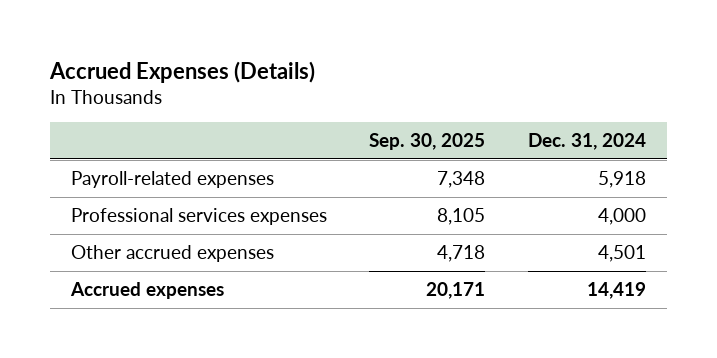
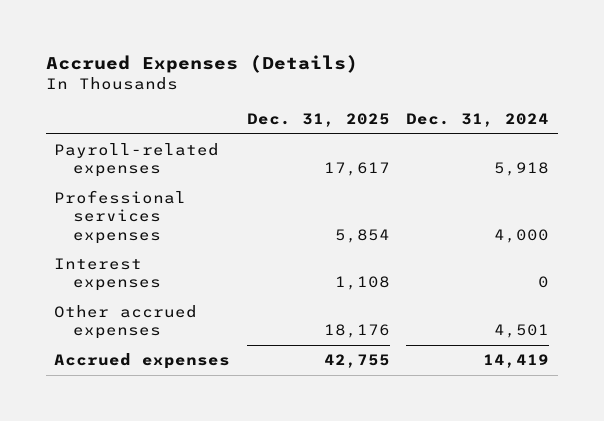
- | Sep. 30, 2025 | Dec. 31, 2024
+ | Dec. 31, 2025 | Dec. 31, 2024
+ Interest expenses | 1,108 | 0

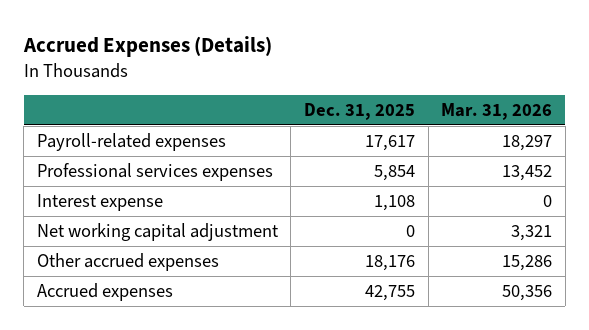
- | Dec. 31, 2025 | Dec. 31, 2024
+ | Dec. 31, 2025 | Mar. 31, 2026
- Interest expenses | 1,108 | 0
+ Interest expense | 1,108 | 0
+ Net working capital adjustment | 0 | 3,321

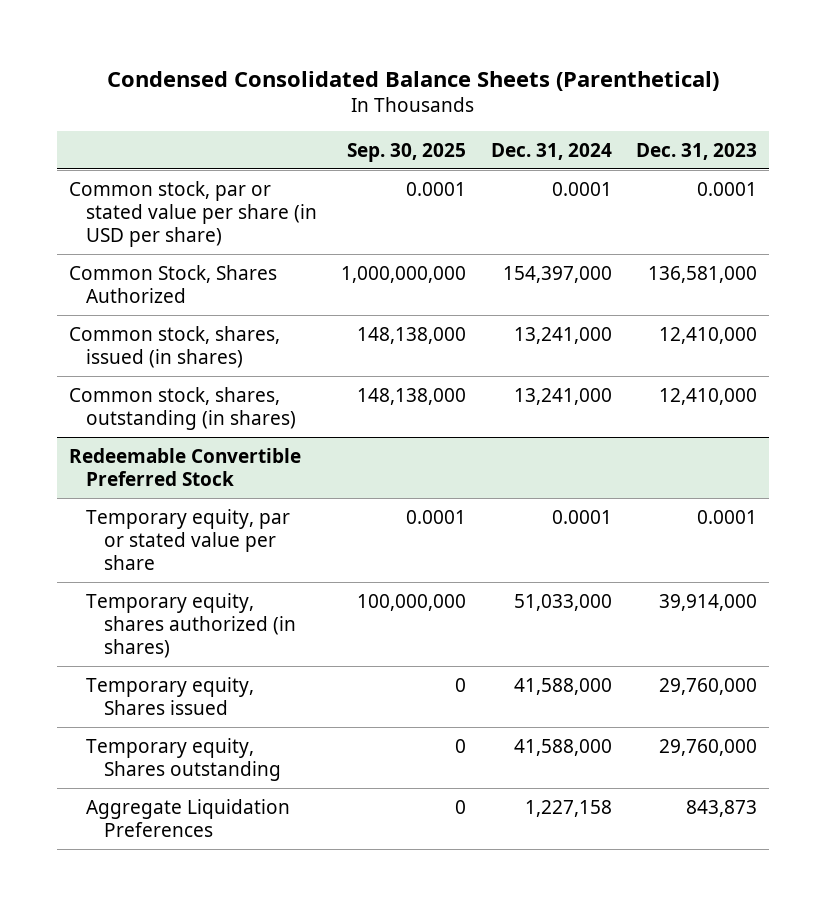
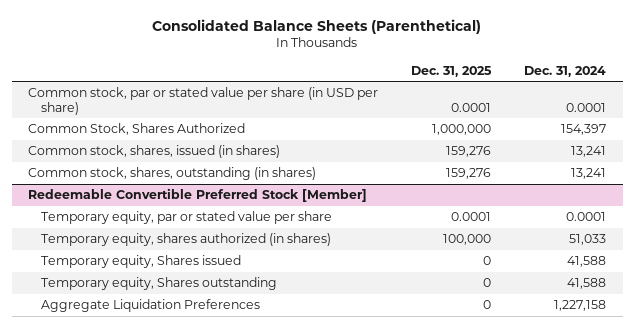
- Condensed Consolidated Balance Sheets (Parenthetical)
+ Consolidated Balance Sheets (Parenthetical)
- | Sep. 30, 2025 | Dec. 31, 2024 | Dec. 31, 2023
+ | Dec. 31, 2025 | Dec. 31, 2024
- Common Stock, Shares Authorized | 1,000,000,000 | 154,397,000 | 136,581,000
- Common stock, shares, issued (in shares) | 148,138,000 | 13,241,000 | 12,410,000
- Common stock, shares, outstanding (in shares) | 148,138,000 | 13,241,000 | 12,410,000
- Redeemable Convertible Preferred Stock
+ Common Stock, Shares Authorized | 1,000,000 | 154,397
+ Common stock, shares, issued (in shares) | 159,276 | 13,241
+ Common stock, shares, outstanding (in shares) | 159,276 | 13,241
+ Redeemable Convertible Preferred Stock [Member]
- Temporary equity, shares authorized (in shares) | 100,000,000 | 51,033,000 | 39,914,000
- Temporary equity, Shares issued | 0 | 41,588,000 | 29,760,000
- Temporary equity, Shares outstanding | 0 | 41,588,000 | 29,760,000
+ Temporary equity, shares authorized (in shares) | 100,000 | 51,033
+ Temporary equity, Shares issued | 0 | 41,588
+ Temporary equity, Shares outstanding | 0 | 41,588

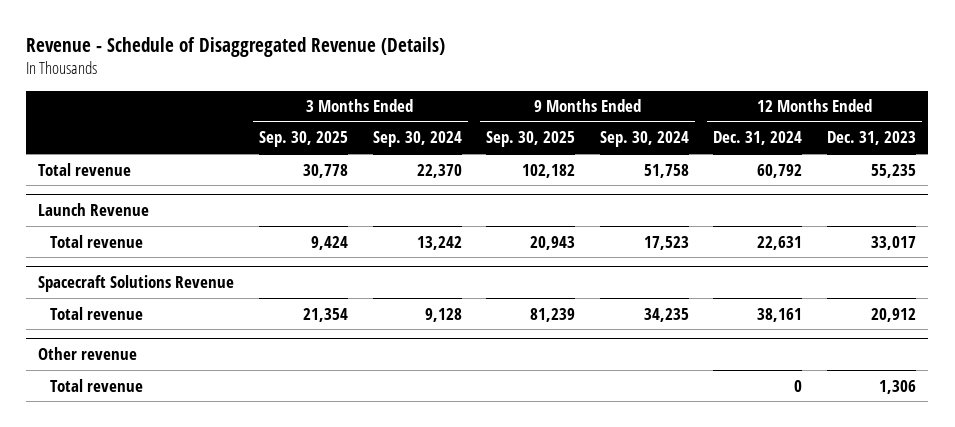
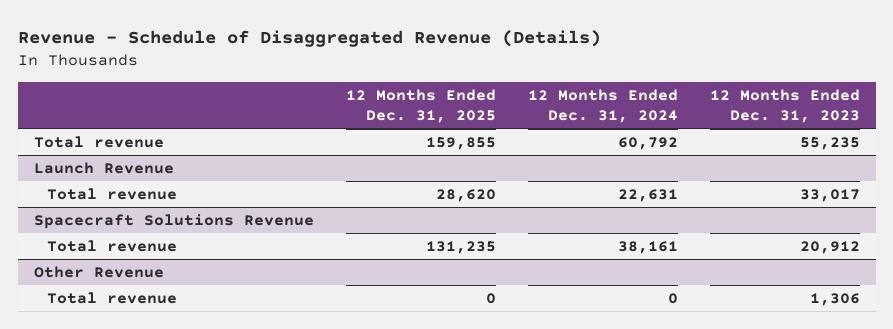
- | 3 Months Ended Sep. 30, 2025 | 3 Months Ended Sep. 30, 2024 | 9 Months Ended Sep. 30, 2025 | 9 Months Ended Sep. 30, 2024 | 12 Months Ended Dec. 31, 2024 | 12 Months Ended Dec. 31, 2023
+ | 12 Months Ended Dec. 31, 2025 | 12 Months Ended Dec. 31, 2024 | 12 Months Ended Dec. 31, 2023
- Other revenue
+ Other Revenue

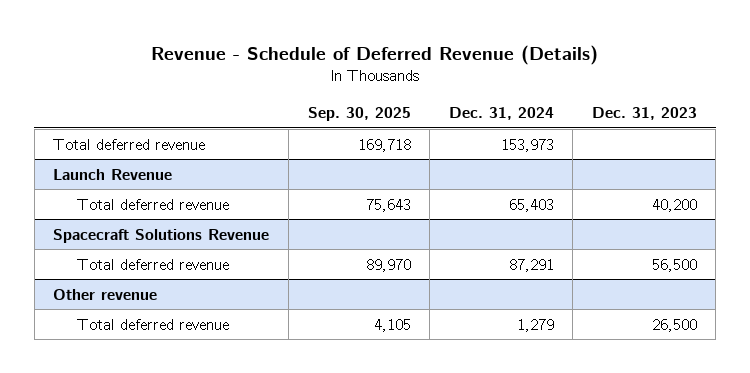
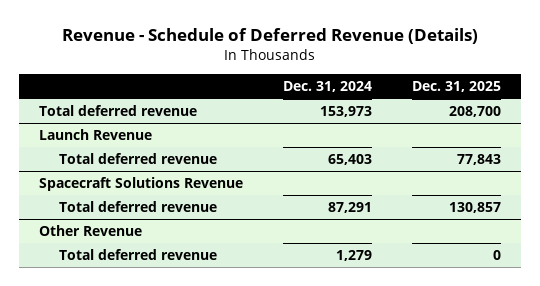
- | Sep. 30, 2025 | Dec. 31, 2024 | Dec. 31, 2023
+ | Dec. 31, 2024 | Dec. 31, 2025
- Other revenue
+ Other Revenue

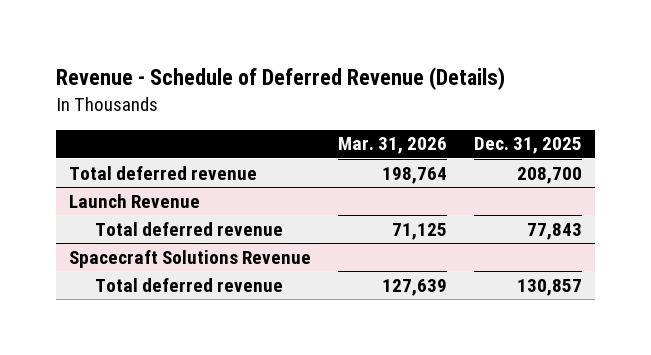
- | Dec. 31, 2024 | Dec. 31, 2025
+ | Mar. 31, 2026 | Dec. 31, 2025
- Other Revenue
- Total deferred revenue | 1,279 | 0

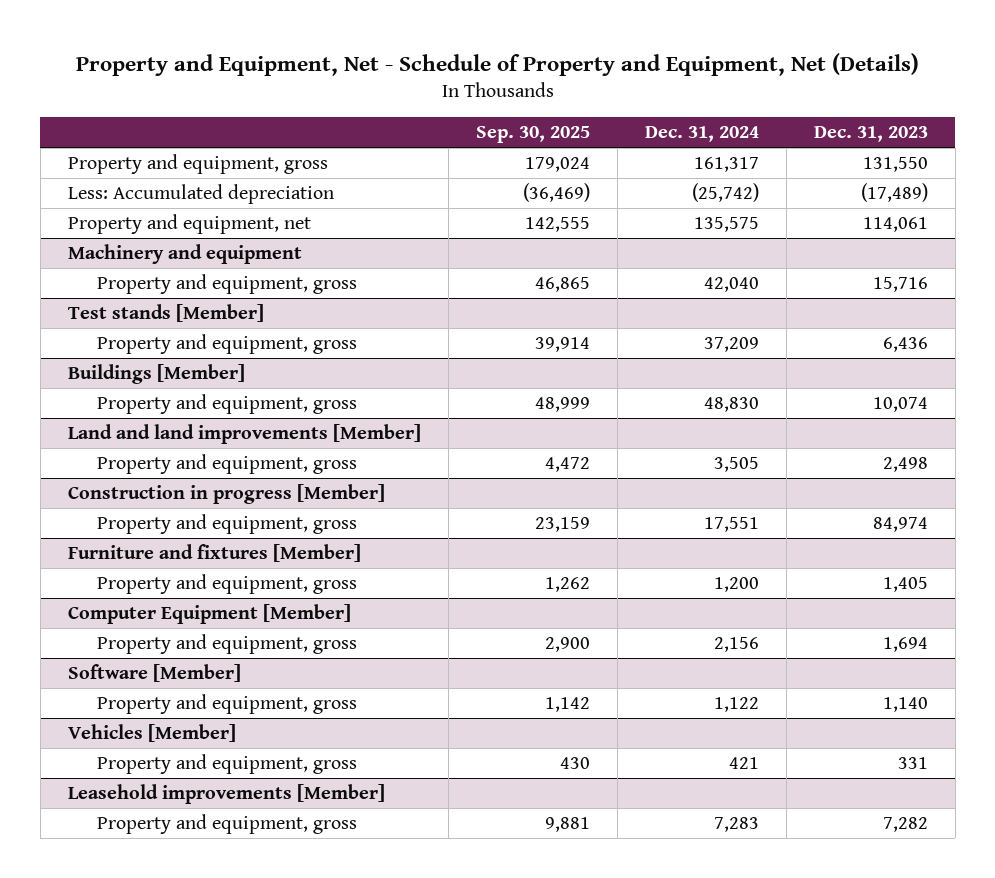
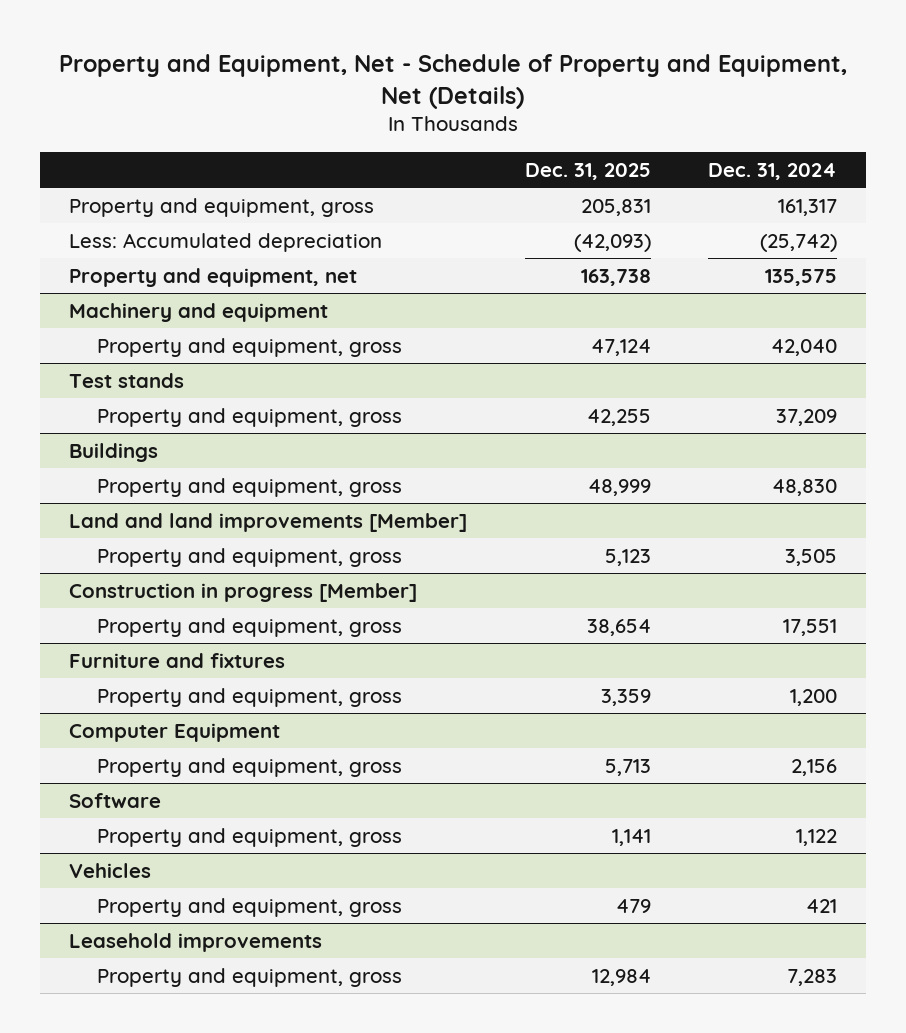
- | Sep. 30, 2025 | Dec. 31, 2024 | Dec. 31, 2023
+ | Dec. 31, 2025 | Dec. 31, 2024
- Test stands [Member]
+ Test stands
- Buildings [Member]
+ Buildings
- Furniture and fixtures [Member]
+ Furniture and fixtures
- Computer Equipment [Member]
+ Computer Equipment
- Software [Member]
+ Software
- Vehicles [Member]
+ Vehicles
- Leasehold improvements [Member]
+ Leasehold improvements

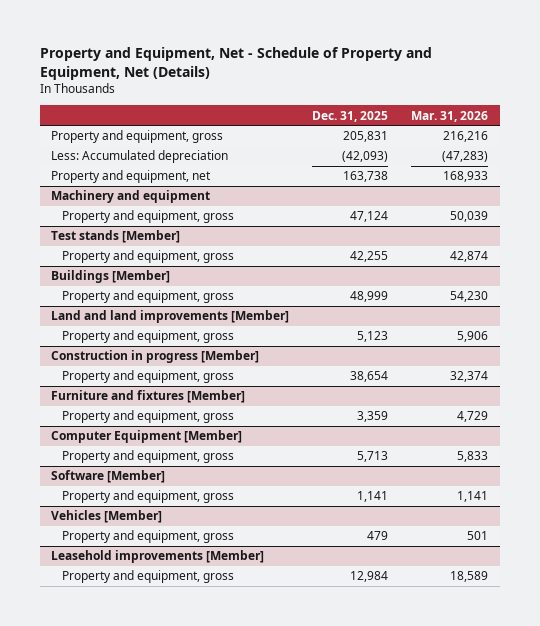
- | Dec. 31, 2025 | Dec. 31, 2024
+ | Dec. 31, 2025 | Mar. 31, 2026
- Test stands
+ Test stands [Member]
- Buildings
+ Buildings [Member]
- Furniture and fixtures
+ Furniture and fixtures [Member]
- Computer Equipment
+ Computer Equipment [Member]
- Software
+ Software [Member]
- Vehicles
+ Vehicles [Member]
- Leasehold improvements
+ Leasehold improvements [Member]

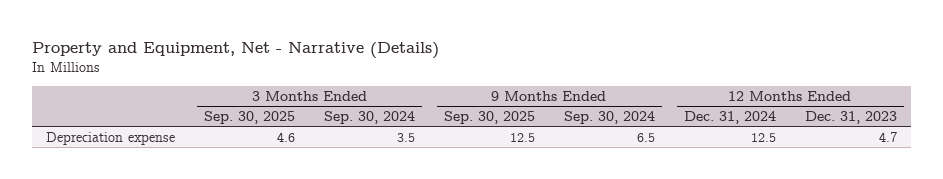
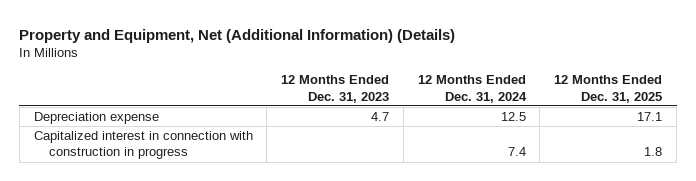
- Property and Equipment, Net - Narrative (Details)
+ Property and Equipment, Net (Additional Information) (Details)
- | 3 Months Ended Sep. 30, 2025 | 3 Months Ended Sep. 30, 2024 | 9 Months Ended Sep. 30, 2025 | 9 Months Ended Sep. 30, 2024 | 12 Months Ended Dec. 31, 2024 | 12 Months Ended Dec. 31, 2023
+ | 12 Months Ended Dec. 31, 2023 | 12 Months Ended Dec. 31, 2024 | 12 Months Ended Dec. 31, 2025
+ Capitalized interest in connection with construction in progress | | 7.4 | 1.8

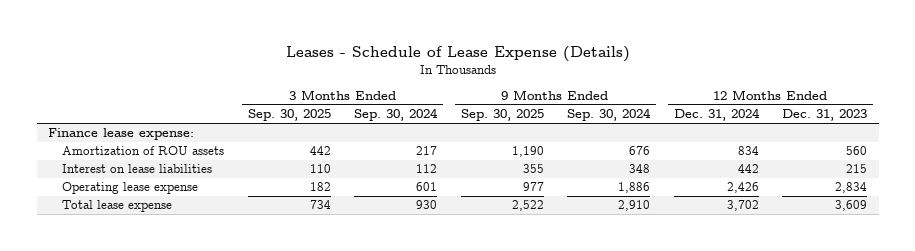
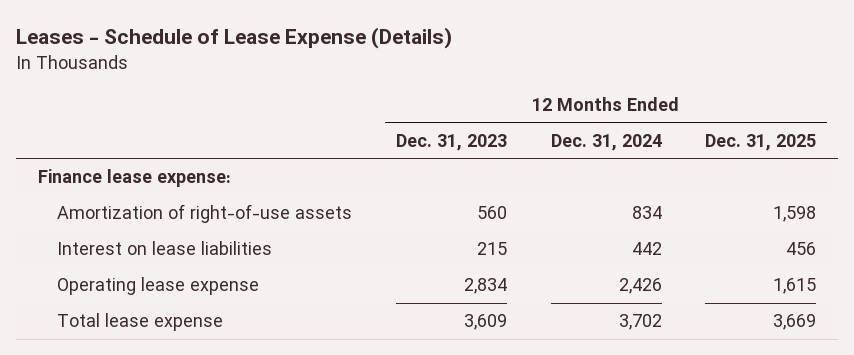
- | 3 Months Ended Sep. 30, 2025 | 3 Months Ended Sep. 30, 2024 | 9 Months Ended Sep. 30, 2025 | 9 Months Ended Sep. 30, 2024 | 12 Months Ended Dec. 31, 2024 | 12 Months Ended Dec. 31, 2023
+ | 12 Months Ended Dec. 31, 2023 | 12 Months Ended Dec. 31, 2024 | 12 Months Ended Dec. 31, 2025
- Amortization of ROU assets | 442 | 217 | 1,190 | 676 | 834 | 560
+ Amortization of right-of-use assets | 560 | 834 | 1,598

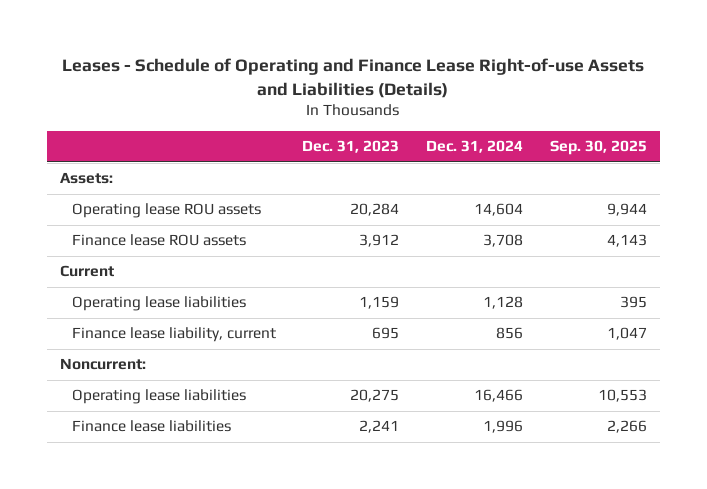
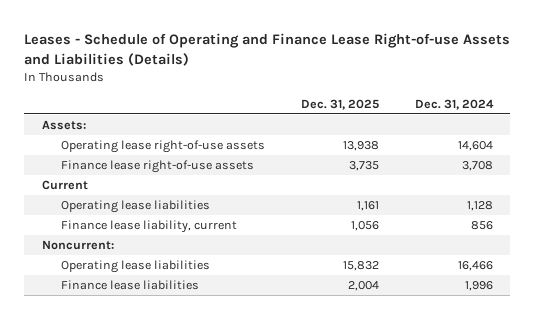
- | Dec. 31, 2023 | Dec. 31, 2024 | Sep. 30, 2025
+ | Dec. 31, 2025 | Dec. 31, 2024
- Operating lease ROU assets | 20,284 | 14,604 | 9,944
- Finance lease ROU assets | 3,912 | 3,708 | 4,143
+ Operating lease right-of-use assets | 13,938 | 14,604
+ Finance lease right-of-use assets | 3,735 | 3,708

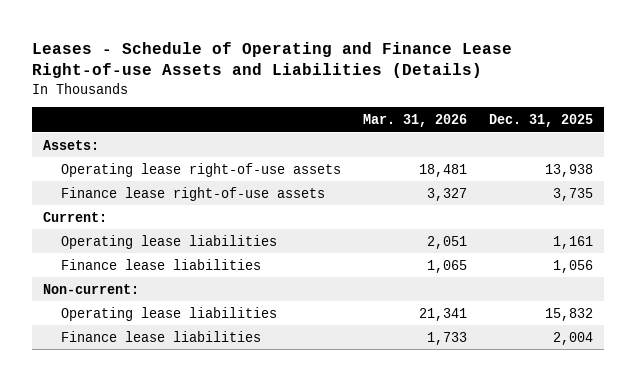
- | Dec. 31, 2025 | Dec. 31, 2024
+ | Mar. 31, 2026 | Dec. 31, 2025
- Current
+ Current:
- Finance lease liability, current | 1,056 | 856
- Noncurrent:
+ Finance lease liabilities | 1,065 | 1,056
+ Non-current:

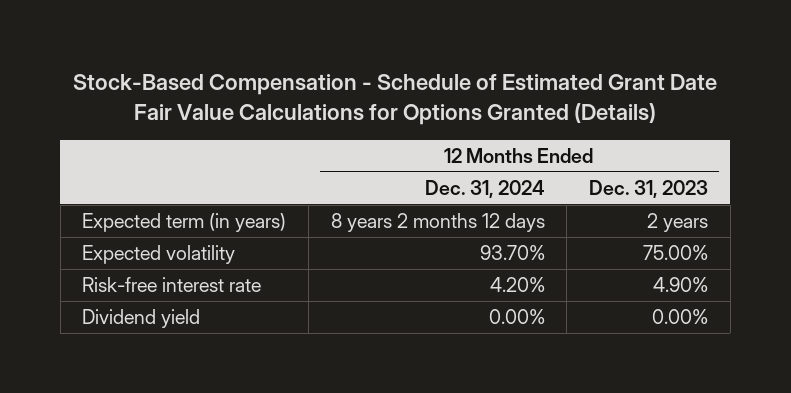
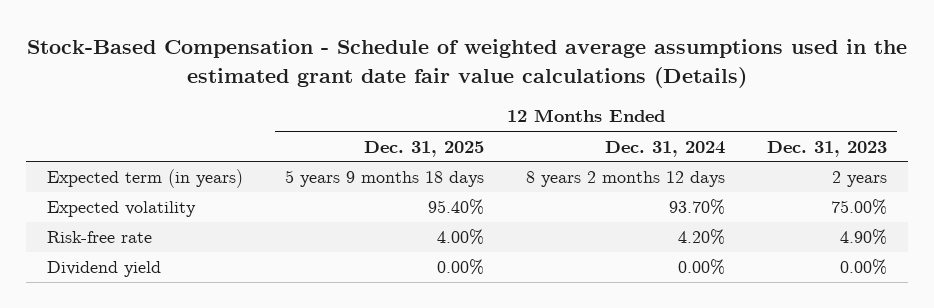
- Stock-Based Compensation - Schedule of Estimated Grant Date Fair Value Calculations for Options Granted (Details)
+ Stock-Based Compensation - Schedule of weighted average assumptions used in the estimated grant date fair value calculations (Details)
- | 12 Months Ended Dec. 31, 2024 | 12 Months Ended Dec. 31, 2023
+ | 12 Months Ended Dec. 31, 2025 | 12 Months Ended Dec. 31, 2024 | 12 Months Ended Dec. 31, 2023
- Risk-free interest rate | 4.20% | 4.90%
+ Risk-free rate | 4.00% | 4.20% | 4.90%

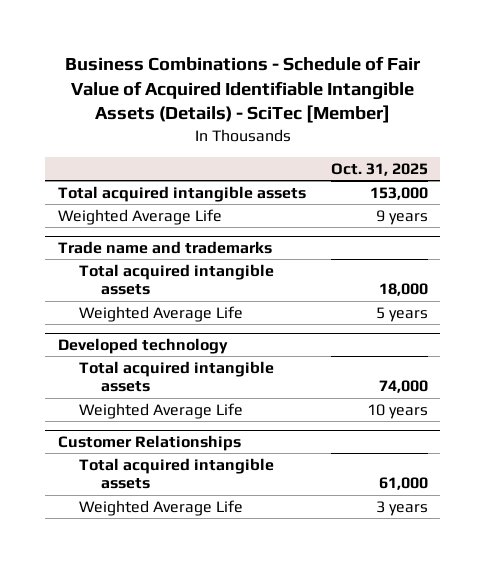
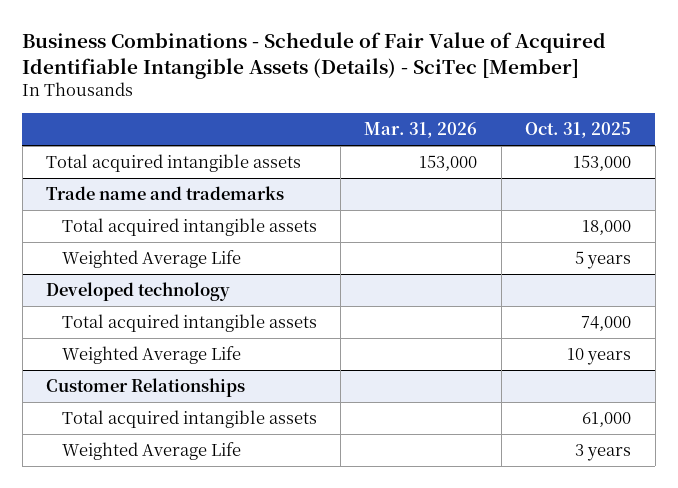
- | Oct. 31, 2025
+ | Mar. 31, 2026 | Oct. 31, 2025
- Weighted Average Life | 9 years

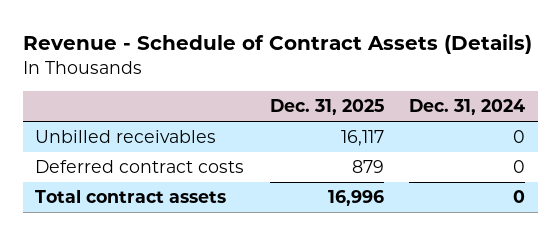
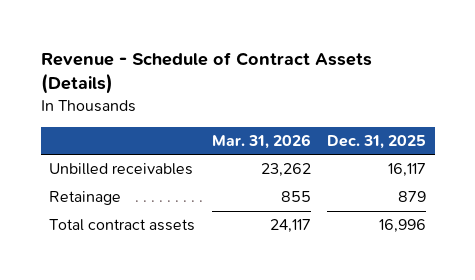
- | Dec. 31, 2025 | Dec. 31, 2024
+ | Mar. 31, 2026 | Dec. 31, 2025
- Deferred contract costs | 879 | 0
+ Retainage | 855 | 879

